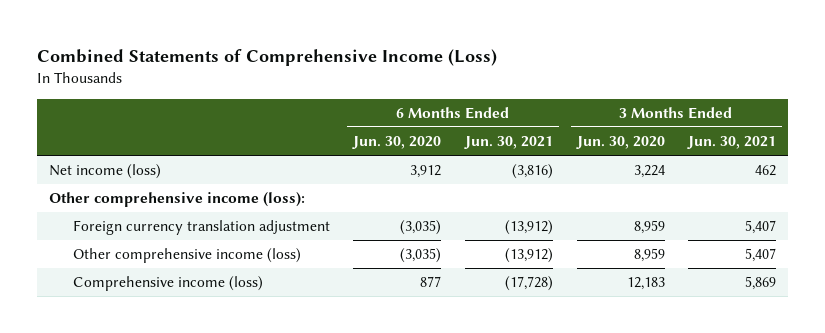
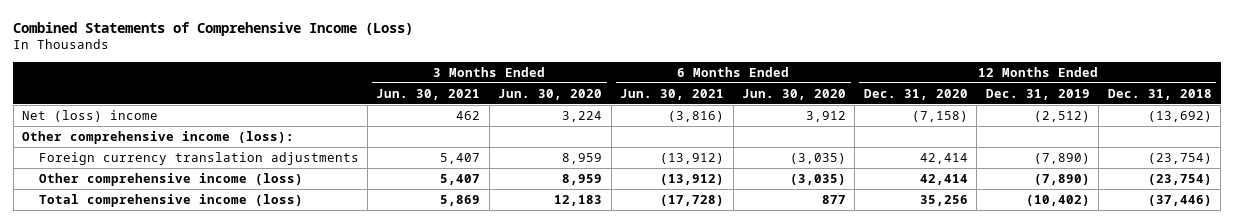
- | 6 Months Ended Jun. 30, 2020 | 6 Months Ended Jun. 30, 2021 | 3 Months Ended Jun. 30, 2020 | 3 Months Ended Jun. 30, 2021
+ | 3 Months Ended Jun. 30, 2021 | 3 Months Ended Jun. 30, 2020 | 6 Months Ended Jun. 30, 2021 | 6 Months Ended Jun. 30, 2020 | 12 Months Ended Dec. 31, 2020 | 12 Months Ended Dec. 31, 2019 | 12 Months Ended Dec. 31, 2018
- Net income (loss) | 3,912 | (3,816) | 3,224 | 462
+ Net (loss) income | 462 | 3,224 | (3,816) | 3,912 | (7,158) | (2,512) | (13,692)
- Foreign currency translation adjustment | (3,035) | (13,912) | 8,959 | 5,407
+ Foreign currency translation adjustments | 5,407 | 8,959 | (13,912) | (3,035) | 42,414 | (7,890) | (23,754)
- Comprehensive income (loss) | 877 | (17,728) | 12,183 | 5,869
+ Total comprehensive income (loss) | 5,869 | 12,183 | (17,728) | 877 | 35,256 | (10,402) | (37,446)

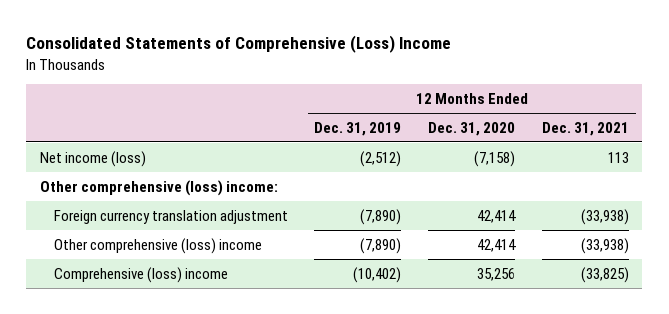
- Combined Statements of Comprehensive Income (Loss)
+ Consolidated Statements of Comprehensive (Loss) Income
- | 3 Months Ended Jun. 30, 2021 | 3 Months Ended Jun. 30, 2020 | 6 Months Ended Jun. 30, 2021 | 6 Months Ended Jun. 30, 2020 | 12 Months Ended Dec. 31, 2020 | 12 Months Ended Dec. 31, 2019 | 12 Months Ended Dec. 31, 2018
+ | 12 Months Ended Dec. 31, 2019 | 12 Months Ended Dec. 31, 2020 | 12 Months Ended Dec. 31, 2021
- Net (loss) income | 462 | 3,224 | (3,816) | 3,912 | (7,158) | (2,512) | (13,692)
- Other comprehensive income (loss):
- Foreign currency translation adjustments | 5,407 | 8,959 | (13,912) | (3,035) | 42,414 | (7,890) | (23,754)
- Other comprehensive income (loss) | 5,407 | 8,959 | (13,912) | (3,035) | 42,414 | (7,890) | (23,754)
- Total comprehensive income (loss) | 5,869 | 12,183 | (17,728) | 877 | 35,256 | (10,402) | (37,446)
+ Net income (loss) | (2,512) | (7,158) | 113
+ Other comprehensive (loss) income:
+ Foreign currency translation adjustment | (7,890) | 42,414 | (33,938)
+ Other comprehensive (loss) income | (7,890) | 42,414 | (33,938)
+ Comprehensive (loss) income | (10,402) | 35,256 | (33,825)

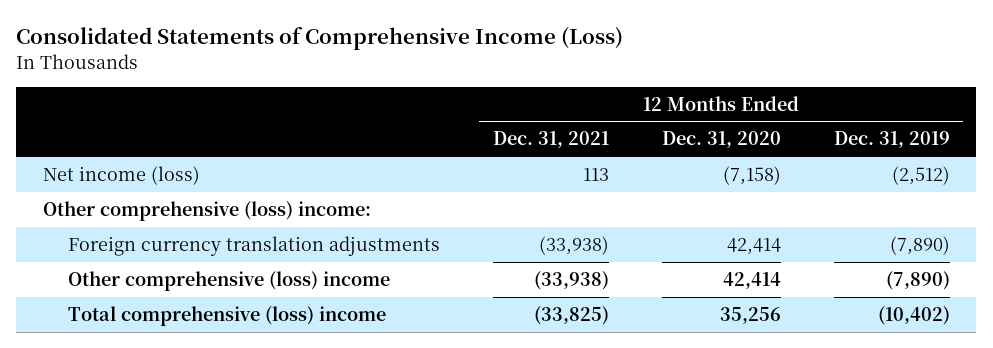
- Consolidated Statements of Comprehensive (Loss) Income
+ Consolidated Statements of Comprehensive Income (Loss)
- | 12 Months Ended Dec. 31, 2019 | 12 Months Ended Dec. 31, 2020 | 12 Months Ended Dec. 31, 2021
+ | 12 Months Ended Dec. 31, 2021 | 12 Months Ended Dec. 31, 2020 | 12 Months Ended Dec. 31, 2019
- Foreign currency translation adjustment | (7,890) | 42,414 | (33,938)
+ Foreign currency translation adjustments | (33,938) | 42,414 | (7,890)
- Comprehensive (loss) income | (10,402) | 35,256 | (33,825)
+ Total comprehensive (loss) income | (33,825) | 35,256 | (10,402)

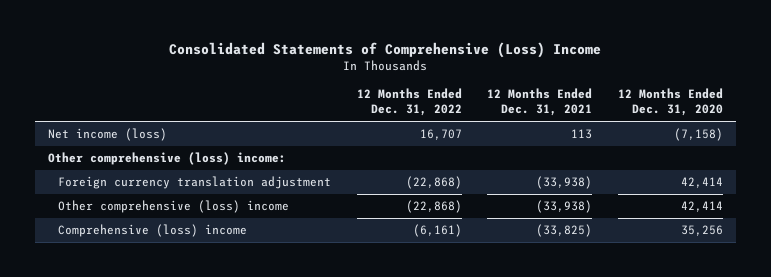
- Consolidated Statements of Comprehensive Income (Loss)
+ Consolidated Statements of Comprehensive (Loss) Income
- | 12 Months Ended Dec. 31, 2021 | 12 Months Ended Dec. 31, 2020 | 12 Months Ended Dec. 31, 2019
+ | 12 Months Ended Dec. 31, 2022 | 12 Months Ended Dec. 31, 2021 | 12 Months Ended Dec. 31, 2020
- Foreign currency translation adjustments | (33,938) | 42,414 | (7,890)
+ Foreign currency translation adjustment | (22,868) | (33,938) | 42,414
- Total comprehensive (loss) income | (33,825) | 35,256 | (10,402)
+ Comprehensive (loss) income | (6,161) | (33,825) | 35,256

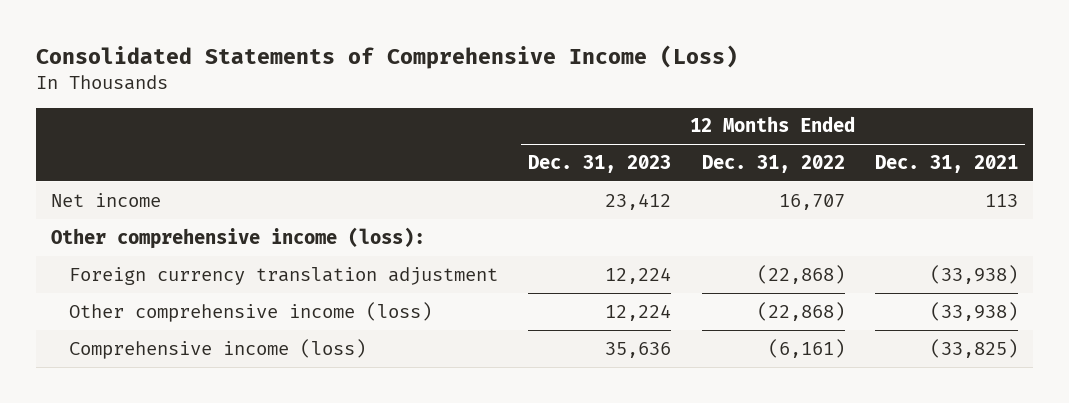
- Consolidated Statements of Comprehensive (Loss) Income
+ Consolidated Statements of Comprehensive Income (Loss)
- | 12 Months Ended Dec. 31, 2022 | 12 Months Ended Dec. 31, 2021 | 12 Months Ended Dec. 31, 2020
+ | 12 Months Ended Dec. 31, 2023 | 12 Months Ended Dec. 31, 2022 | 12 Months Ended Dec. 31, 2021
- Net income (loss) | 16,707 | 113 | (7,158)
- Other comprehensive (loss) income:
+ Net income | 23,412 | 16,707 | 113
+ Other comprehensive income (loss):
- Other comprehensive (loss) income | (22,868) | (33,938) | 42,414
- Comprehensive (loss) income | (6,161) | (33,825) | 35,256
+ Other comprehensive income (loss) | 12,224 | (22,868) | (33,938)
+ Comprehensive income (loss) | 35,636 | (6,161) | (33,825)

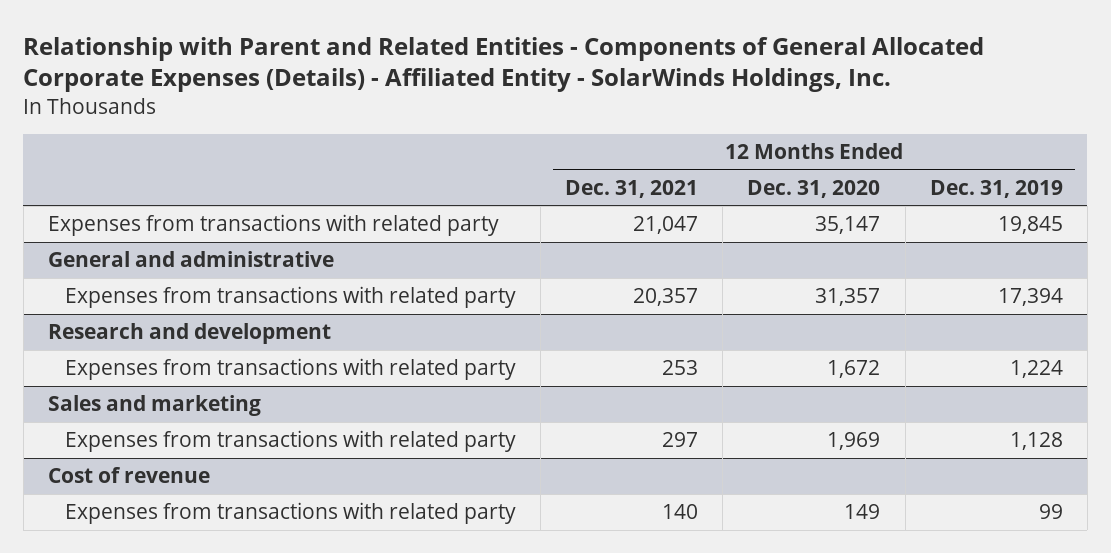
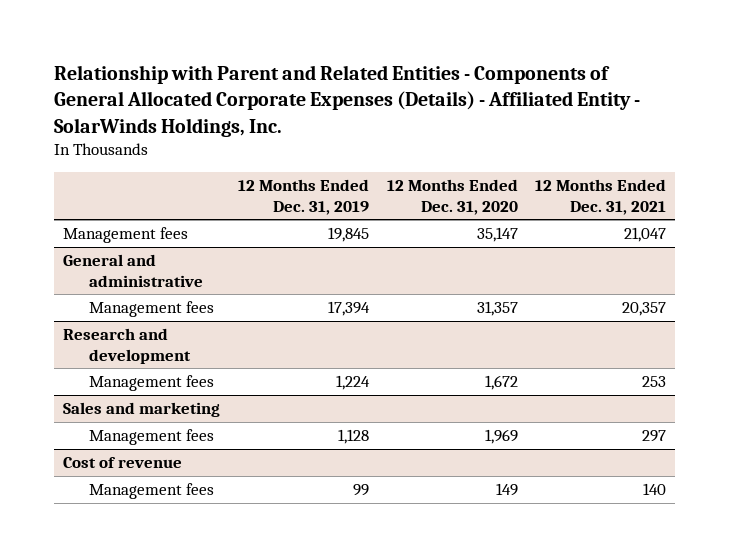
- | 12 Months Ended Dec. 31, 2021 | 12 Months Ended Dec. 31, 2020 | 12 Months Ended Dec. 31, 2019
+ | 12 Months Ended Dec. 31, 2019 | 12 Months Ended Dec. 31, 2020 | 12 Months Ended Dec. 31, 2021
- Expenses from transactions with related party | 21,047 | 35,147 | 19,845
+ Management fees | 19,845 | 35,147 | 21,047
@ General and administrative
- Expenses from transactions with related party | 20,357 | 31,357 | 17,394
+ Management fees | 17,394 | 31,357 | 20,357
@ Research and development
- Expenses from transactions with related party | 253 | 1,672 | 1,224
+ Management fees | 1,224 | 1,672 | 253
@ Sales and marketing
- Expenses from transactions with related party | 297 | 1,969 | 1,128
+ Management fees | 1,128 | 1,969 | 297
@ Cost of revenue
- Expenses from transactions with related party | 140 | 149 | 99
+ Management fees | 99 | 149 | 140

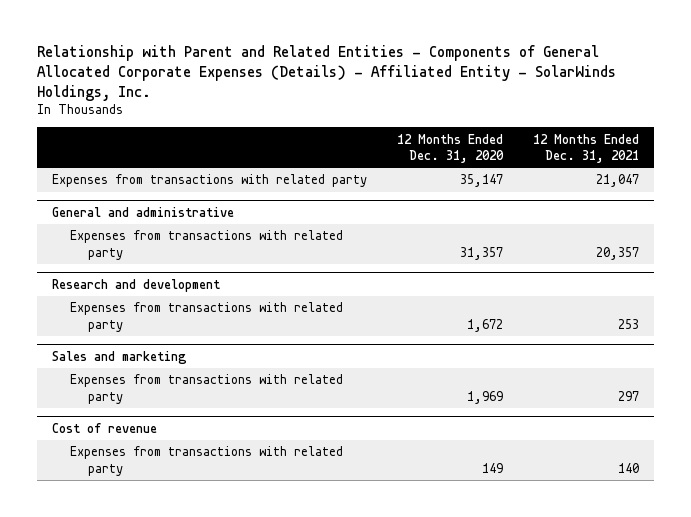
- | 12 Months Ended Dec. 31, 2019 | 12 Months Ended Dec. 31, 2020 | 12 Months Ended Dec. 31, 2021
+ | 12 Months Ended Dec. 31, 2020 | 12 Months Ended Dec. 31, 2021
- Management fees | 19,845 | 35,147 | 21,047
+ Expenses from transactions with related party | 35,147 | 21,047
@ General and administrative
- Management fees | 17,394 | 31,357 | 20,357
+ Expenses from transactions with related party | 31,357 | 20,357
@ Research and development
- Management fees | 1,224 | 1,672 | 253
+ Expenses from transactions with related party | 1,672 | 253
@ Sales and marketing
- Management fees | 1,128 | 1,969 | 297
+ Expenses from transactions with related party | 1,969 | 297
@ Cost of revenue
- Management fees | 99 | 149 | 140
+ Expenses from transactions with related party | 149 | 140

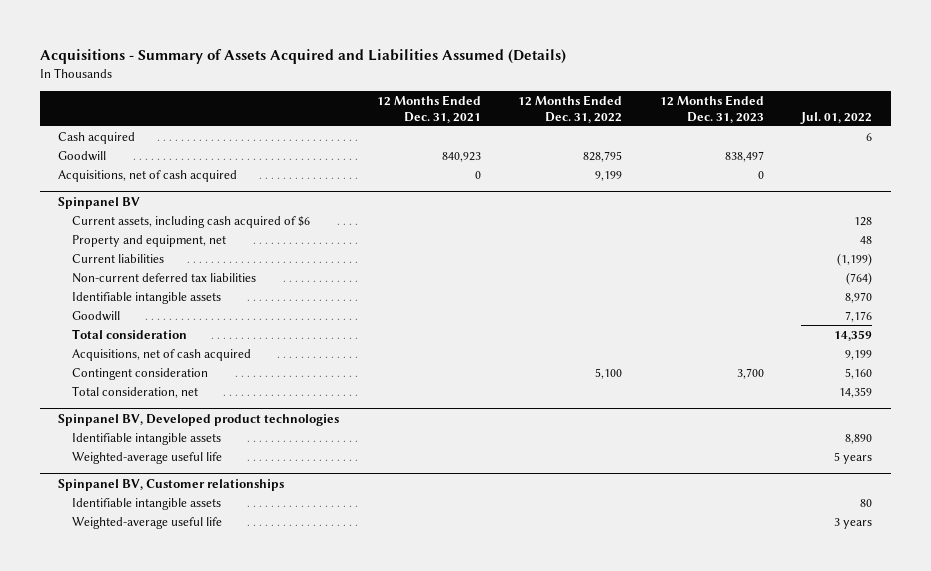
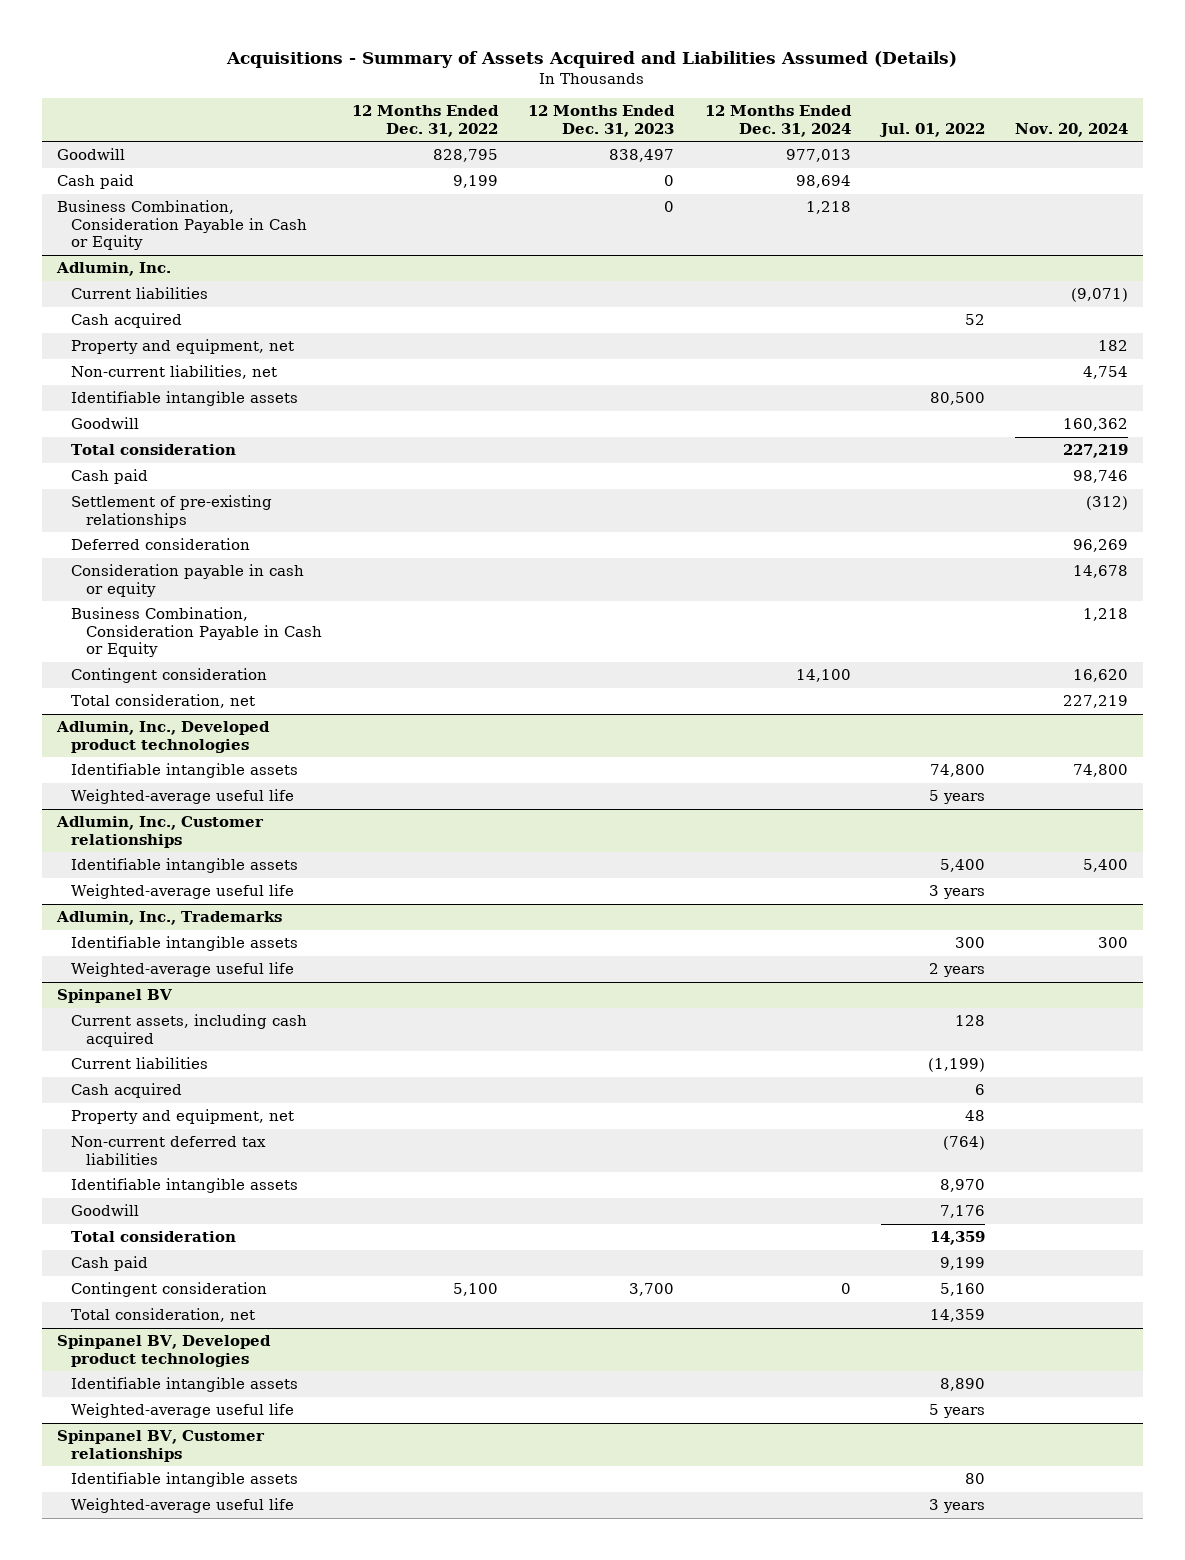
- | 12 Months Ended Dec. 31, 2021 | 12 Months Ended Dec. 31, 2022 | 12 Months Ended Dec. 31, 2023 | Jul. 01, 2022
+ | 12 Months Ended Dec. 31, 2022 | 12 Months Ended Dec. 31, 2023 | 12 Months Ended Dec. 31, 2024 | Jul. 01, 2022 | Nov. 20, 2024
- Cash acquired | | | | 6
- Acquisitions, net of cash acquired | 0 | 9,199 | 0 |
+ Cash paid | 9,199 | 0 | 98,694 | |
+ Business Combination, Consideration Payable in Cash or Equity | | 0 | 1,218 | |
+ Adlumin, Inc.
+ Current liabilities | | | | | (9,071)
+ Cash acquired | | | | 52 |
+ Property and equipment, net | | | | | 182
+ Non-current liabilities, net | | | | | 4,754
+ Identifiable intangible assets | | | | 80,500 |
+ Goodwill | | | | | 160,362
+ Total consideration | | | | | 227,219
+ Cash paid | | | | | 98,746
+ Settlement of pre-existing relationships | | | | | (312)
+ Deferred consideration | | | | | 96,269
+ Consideration payable in cash or equity | | | | | 14,678
+ Business Combination, Consideration Payable in Cash or Equity | | | | | 1,218
+ Contingent consideration | | | 14,100 | | 16,620
+ Total consideration, net | | | | | 227,219
+ Adlumin, Inc., Developed product technologies
+ Identifiable intangible assets | | | | 74,800 | 74,800
+ Weighted-average useful life | | | | 5 years |
+ Adlumin, Inc., Customer relationships
+ Identifiable intangible assets | | | | 5,400 | 5,400
+ Weighted-average useful life | | | | 3 years |
+ Adlumin, Inc., Trademarks
+ Identifiable intangible assets | | | | 300 | 300
+ Weighted-average useful life | | | | 2 years |
@ Spinpanel BV
- Current assets, including cash acquired of $6 | | | | 128
+ Current assets, including cash acquired | | | | 128 |
+ Cash acquired | | | | 6 |
moved down: Property and equipment, net | | | | 48 |
- Acquisitions, net of cash acquired | | | | 9,199
+ Cash paid | | | | 9,199 |

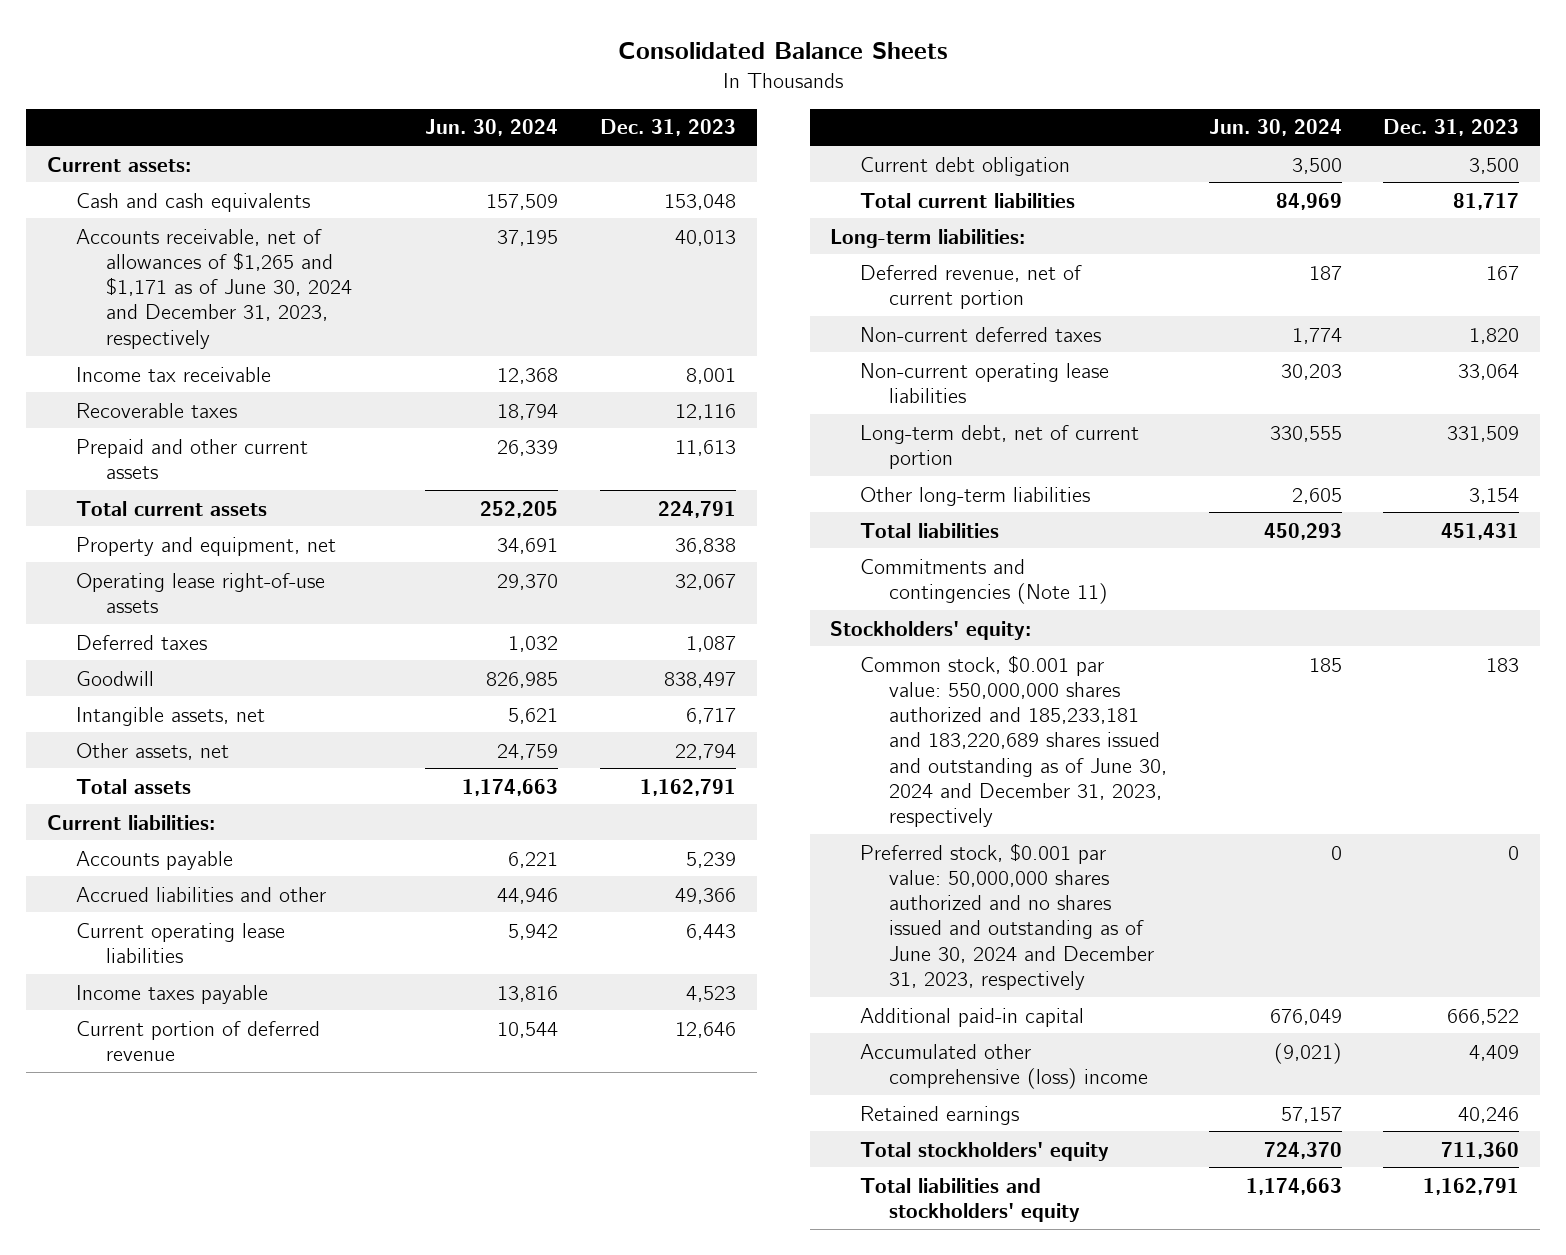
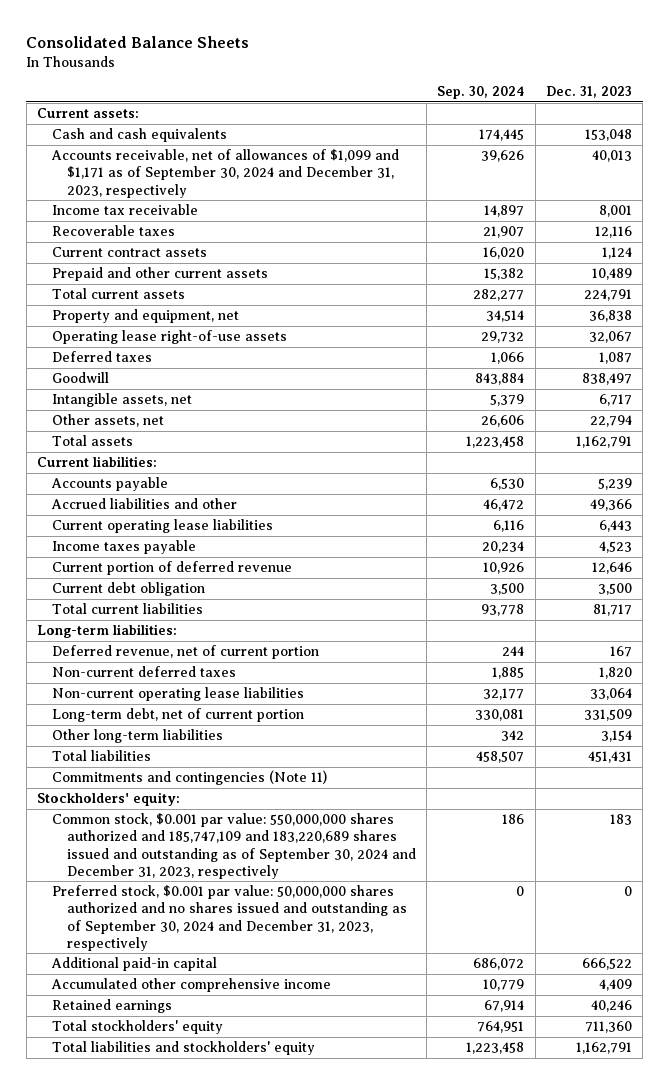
- | Jun. 30, 2024 | Dec. 31, 2023
+ | Sep. 30, 2024 | Dec. 31, 2023
- Accounts receivable, net of allowances of $1,265 and $1,171 as of June 30, 2024 and December 31, 2023, respectively | 37,195 | 40,013
+ Accounts receivable, net of allowances of $1,099 and $1,171 as of September 30, 2024 and December 31, 2023, respectively | 39,626 | 40,013
- Prepaid and other current assets | 26,339 | 11,613
+ Current contract assets | 16,020 | 1,124
+ Prepaid and other current assets | 15,382 | 10,489
- Common stock, $0.001 par value: 550,000,000 shares authorized and 185,233,181 and 183,220,689 shares issued and outstanding as of June 30, 2024 and December 31, 2023, respectively | 185 | 183
- Preferred stock, $0.001 par value: 50,000,000 shares authorized and no shares issued and outstanding as of June 30, 2024 and December 31, 2023, respectively | 0 | 0
+ Common stock, $0.001 par value: 550,000,000 shares authorized and 185,747,109 and 183,220,689 shares issued and outstanding as of September 30, 2024 and December 31, 2023, respectively | 186 | 183
+ Preferred stock, $0.001 par value: 50,000,000 shares authorized and no shares issued and outstanding as of September 30, 2024 and December 31, 2023, respectively | 0 | 0
- Accumulated other comprehensive (loss) income | (9,021) | 4,409
+ Accumulated other comprehensive income | 10,779 | 4,409

